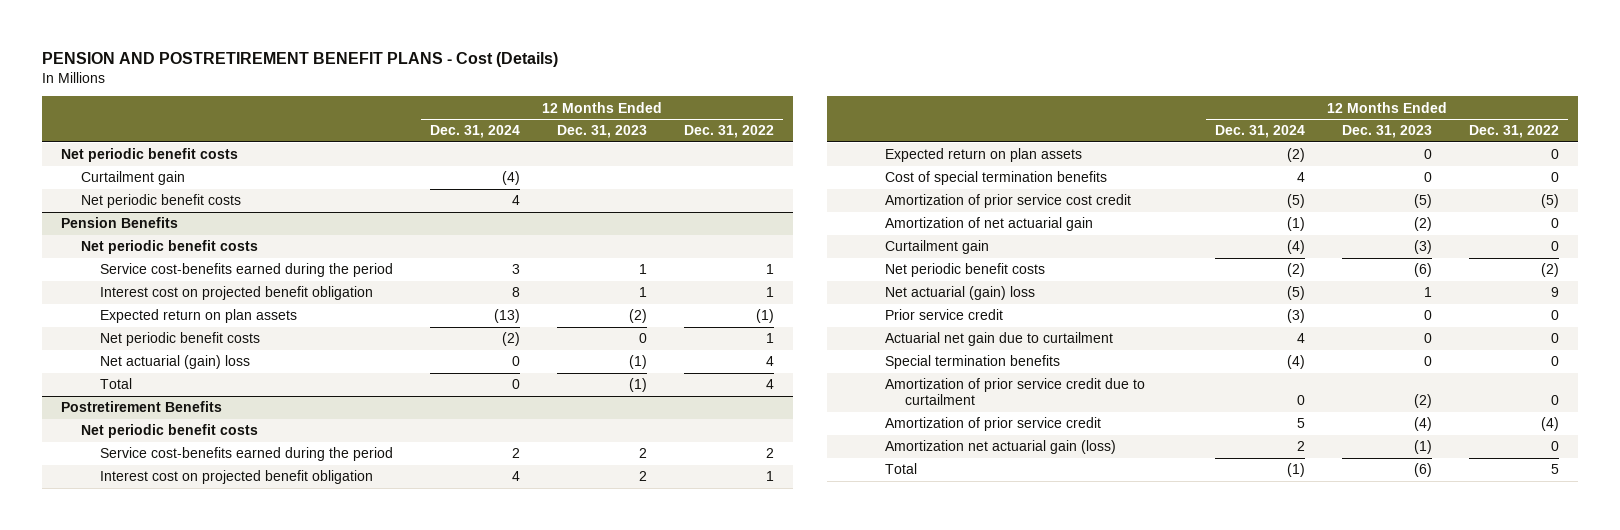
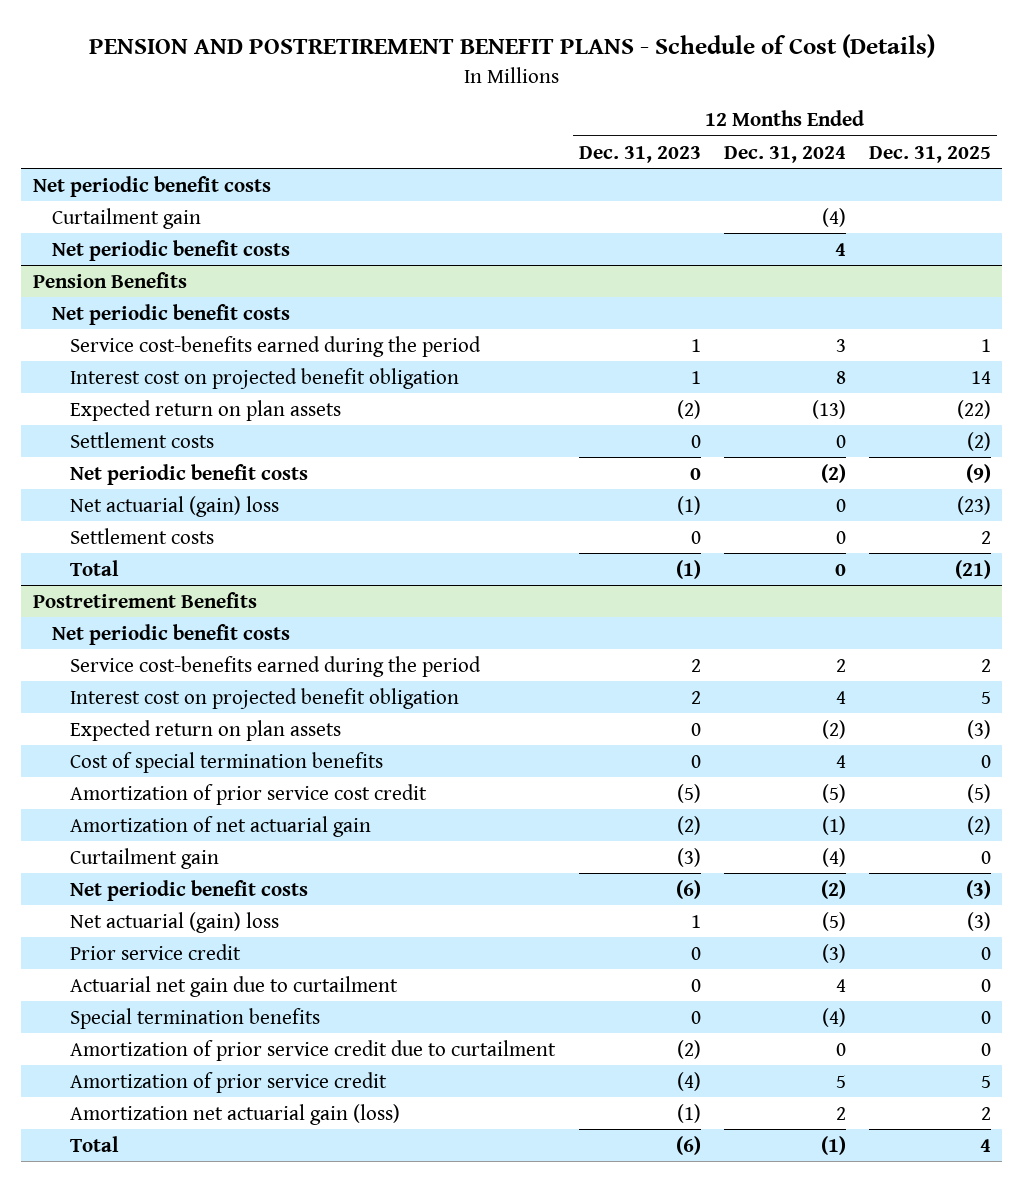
- PENSION AND POSTRETIREMENT BENEFIT PLANS - Cost (Details)
+ PENSION AND POSTRETIREMENT BENEFIT PLANS - Schedule of Cost (Details)
- | 12 Months Ended Dec. 31, 2024 | 12 Months Ended Dec. 31, 2023 | 12 Months Ended Dec. 31, 2022
+ | 12 Months Ended Dec. 31, 2023 | 12 Months Ended Dec. 31, 2024 | 12 Months Ended Dec. 31, 2025
@ Pension Benefits
+ Settlement costs | 0 | 0 | (2)
+ Settlement costs | 0 | 0 | 2

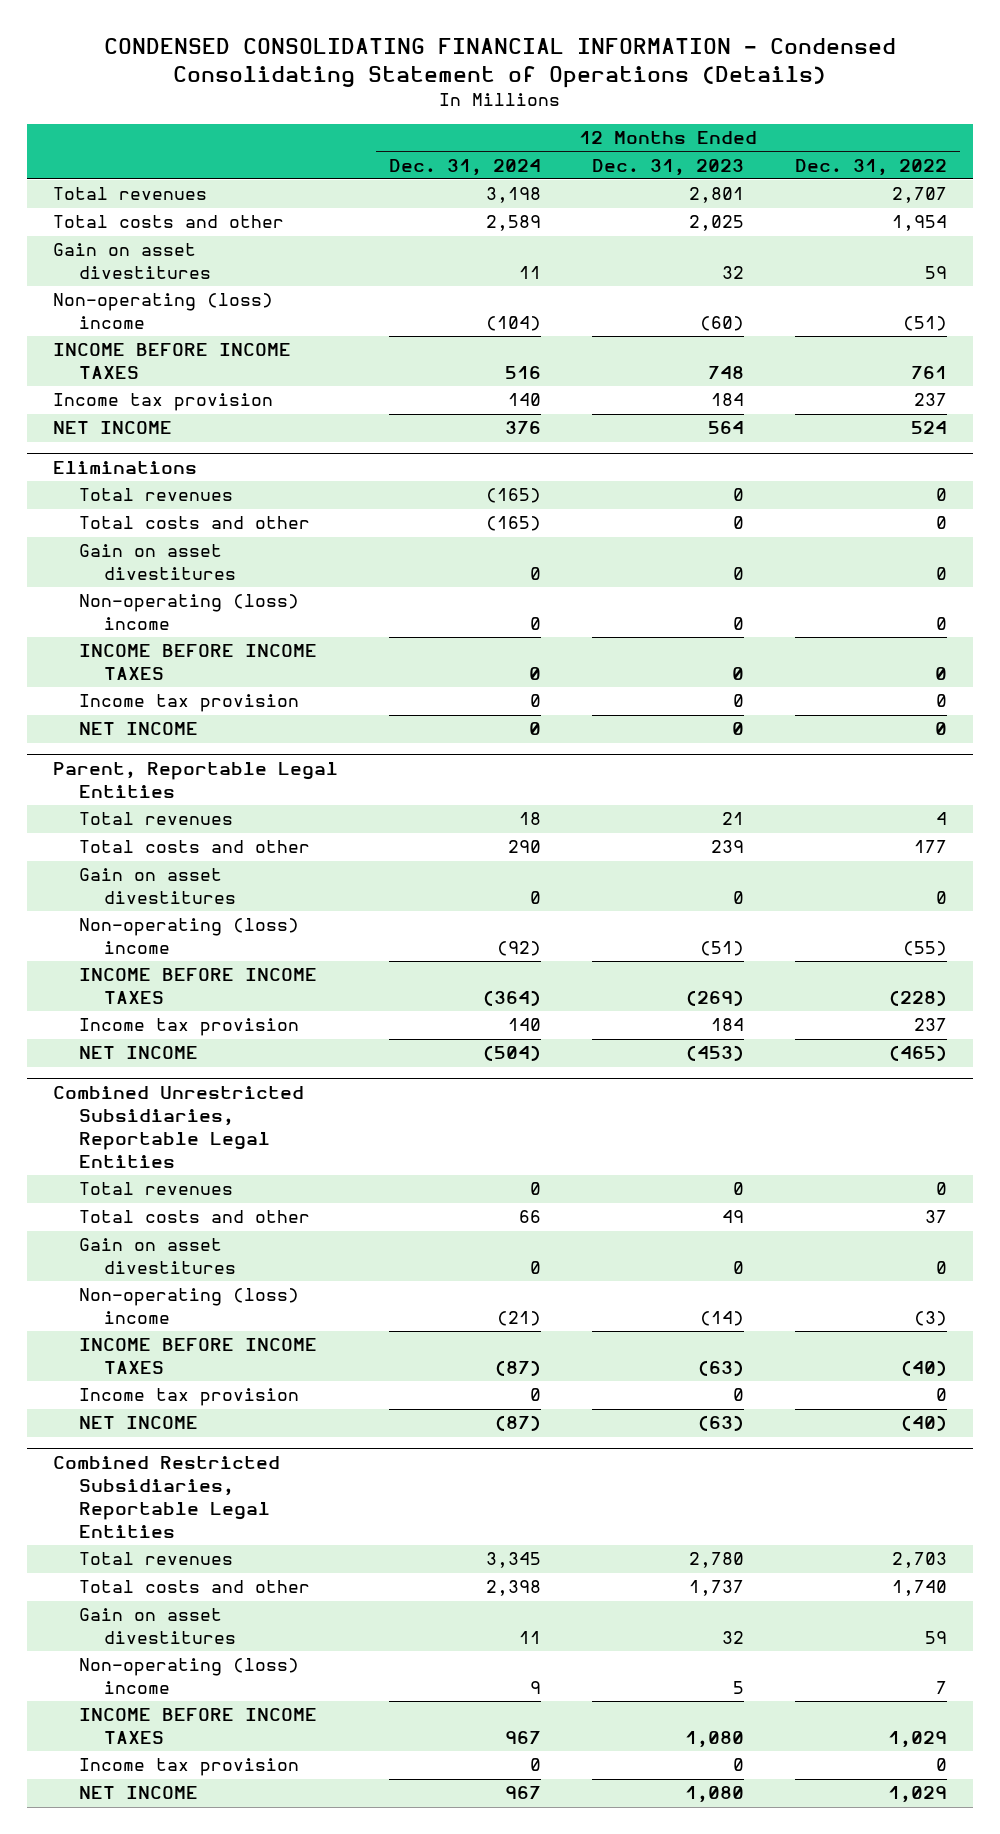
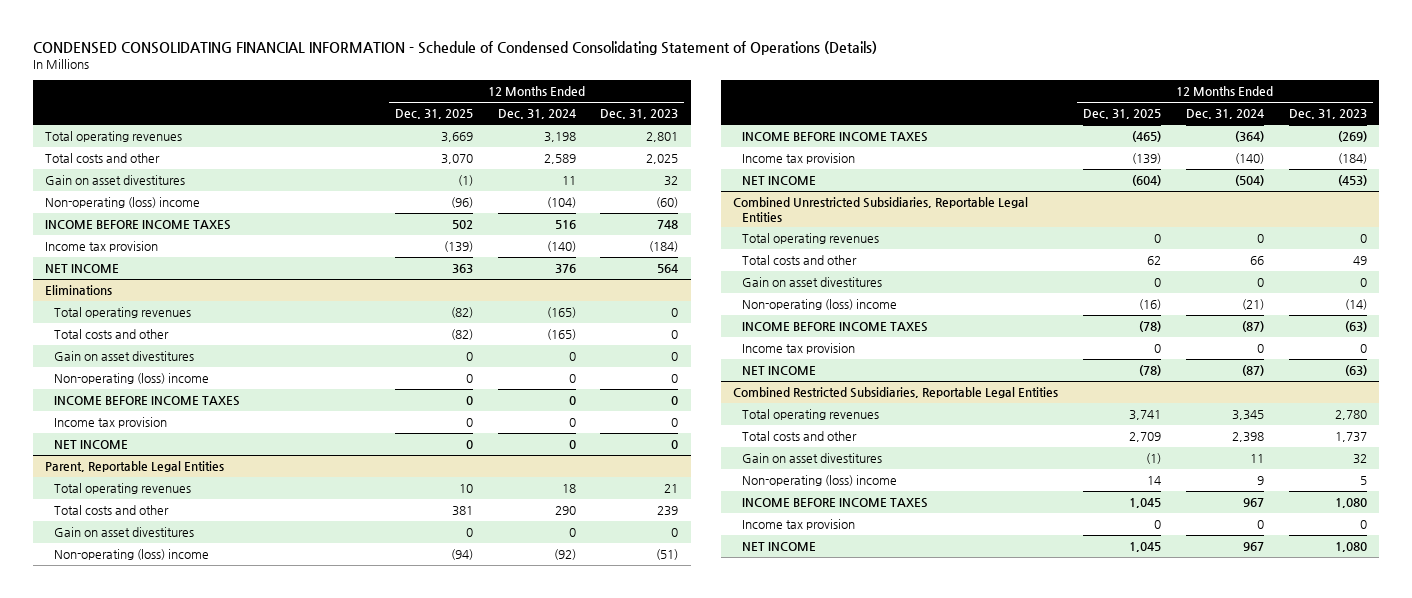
- CONDENSED CONSOLIDATING FINANCIAL INFORMATION - Condensed Consolidating Statement of Operations (Details)
+ CONDENSED CONSOLIDATING FINANCIAL INFORMATION - Schedule of Condensed Consolidating Statement of Operations (Details)
- | 12 Months Ended Dec. 31, 2024 | 12 Months Ended Dec. 31, 2023 | 12 Months Ended Dec. 31, 2022
+ | 12 Months Ended Dec. 31, 2025 | 12 Months Ended Dec. 31, 2024 | 12 Months Ended Dec. 31, 2023
- Total revenues | 3,198 | 2,801 | 2,707
+ Total operating revenues | 3,669 | 3,198 | 2,801
- Income tax provision | 140 | 184 | 237
+ Income tax provision | (139) | (140) | (184)
@ Eliminations
- Total revenues | (165) | 0 | 0
+ Total operating revenues | (82) | (165) | 0
@ Parent, Reportable Legal Entities
- Total revenues | 18 | 21 | 4
+ Total operating revenues | 10 | 18 | 21
- Income tax provision | 140 | 184 | 237
+ Income tax provision | (139) | (140) | (184)
@ Combined Unrestricted Subsidiaries, Reportable Legal Entities
- Total revenues | 0 | 0 | 0
+ Total operating revenues | 0 | 0 | 0
@ Combined Restricted Subsidiaries, Reportable Legal Entities
- Total revenues | 3,345 | 2,780 | 2,703
+ Total operating revenues | 3,741 | 3,345 | 2,780

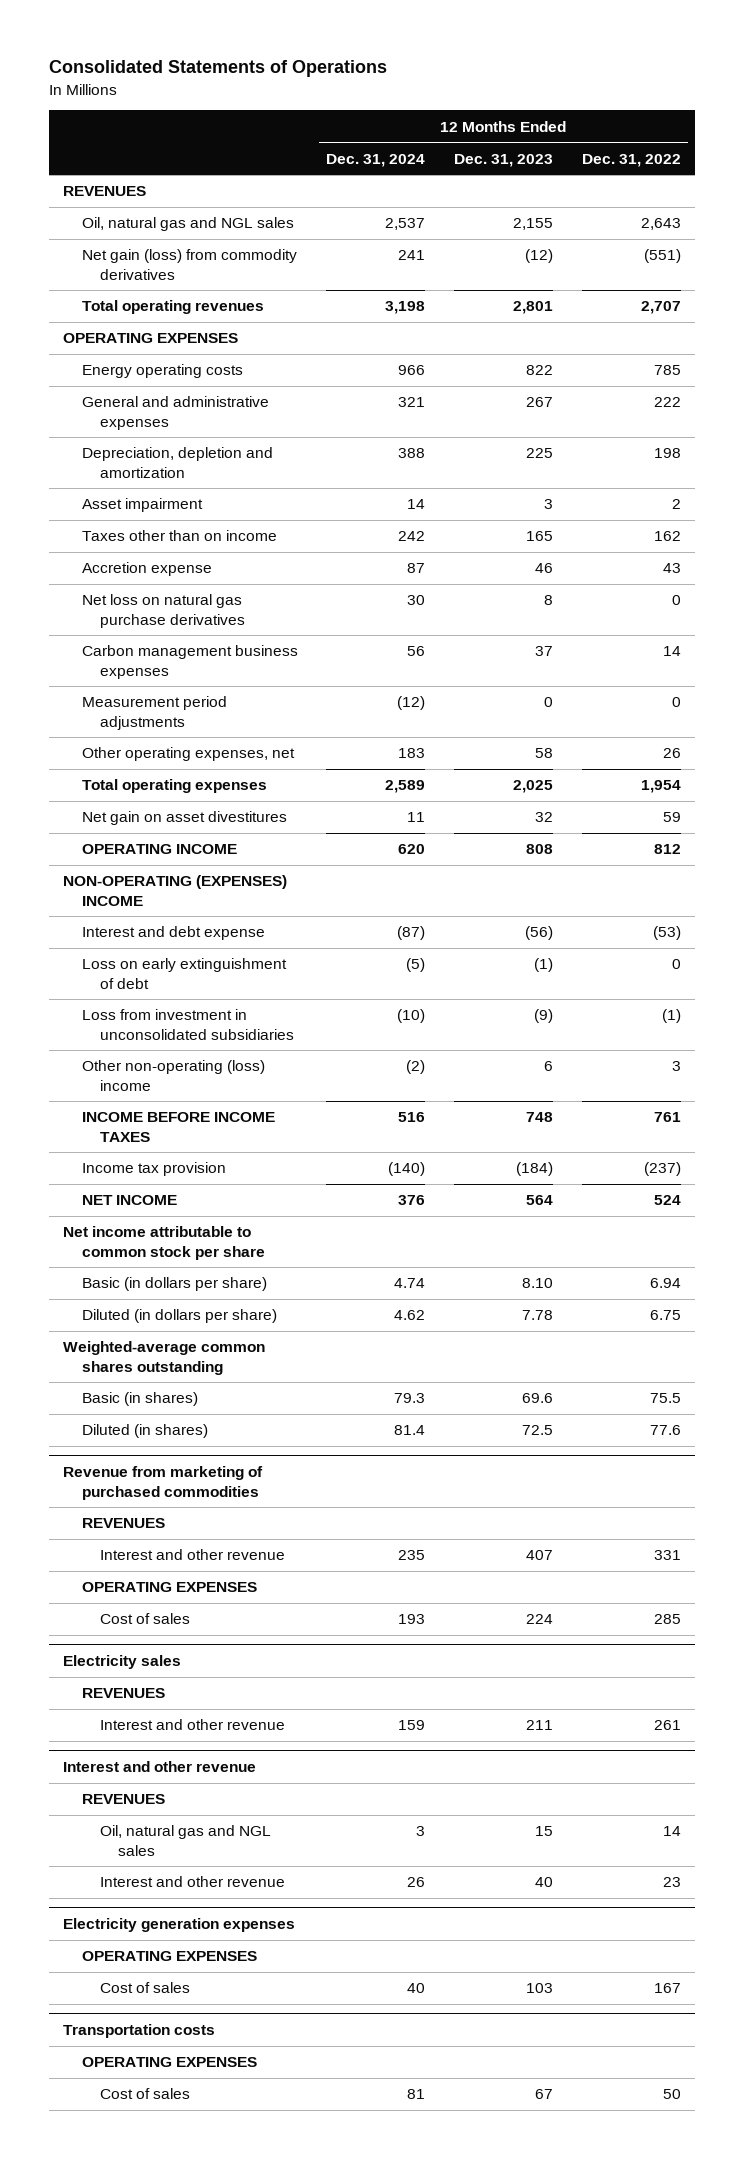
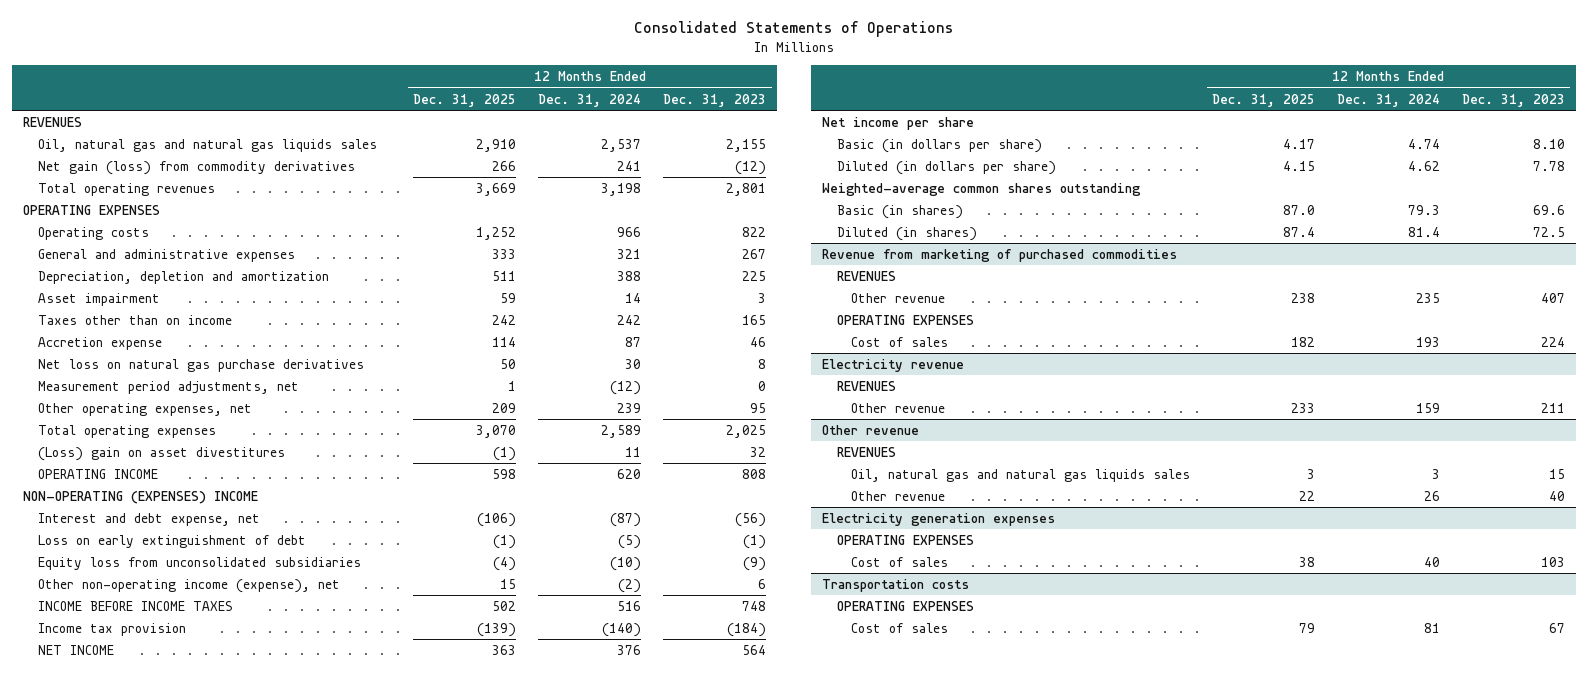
- | 12 Months Ended Dec. 31, 2024 | 12 Months Ended Dec. 31, 2023 | 12 Months Ended Dec. 31, 2022
+ | 12 Months Ended Dec. 31, 2025 | 12 Months Ended Dec. 31, 2024 | 12 Months Ended Dec. 31, 2023
- Oil, natural gas and NGL sales | 2,537 | 2,155 | 2,643
+ Oil, natural gas and natural gas liquids sales | 2,910 | 2,537 | 2,155
- Energy operating costs | 966 | 822 | 785
+ Operating costs | 1,252 | 966 | 822
- Carbon management business expenses | 56 | 37 | 14
- Measurement period adjustments | (12) | 0 | 0
- Other operating expenses, net | 183 | 58 | 26
+ Measurement period adjustments, net | 1 | (12) | 0
+ Other operating expenses, net | 209 | 239 | 95
- Net gain on asset divestitures | 11 | 32 | 59
+ (Loss) gain on asset divestitures | (1) | 11 | 32
- Interest and debt expense | (87) | (56) | (53)
+ Interest and debt expense, net | (106) | (87) | (56)
- Loss from investment in unconsolidated subsidiaries | (10) | (9) | (1)
- Other non-operating (loss) income | (2) | 6 | 3
+ Equity loss from unconsolidated subsidiaries | (4) | (10) | (9)
+ Other non-operating income (expense), net | 15 | (2) | 6
- Net income attributable to common stock per share
+ Net income per share
@ Revenue from marketing of purchased commodities
- Interest and other revenue | 235 | 407 | 331
+ Other revenue | 238 | 235 | 407
- Electricity sales
+ Electricity revenue
- Interest and other revenue | 159 | 211 | 261
- Interest and other revenue
+ Other revenue | 233 | 159 | 211
+ Other revenue
- Oil, natural gas and NGL sales | 3 | 15 | 14
- Interest and other revenue | 26 | 40 | 23
+ Oil, natural gas and natural gas liquids sales | 3 | 3 | 15
+ Other revenue | 22 | 26 | 40

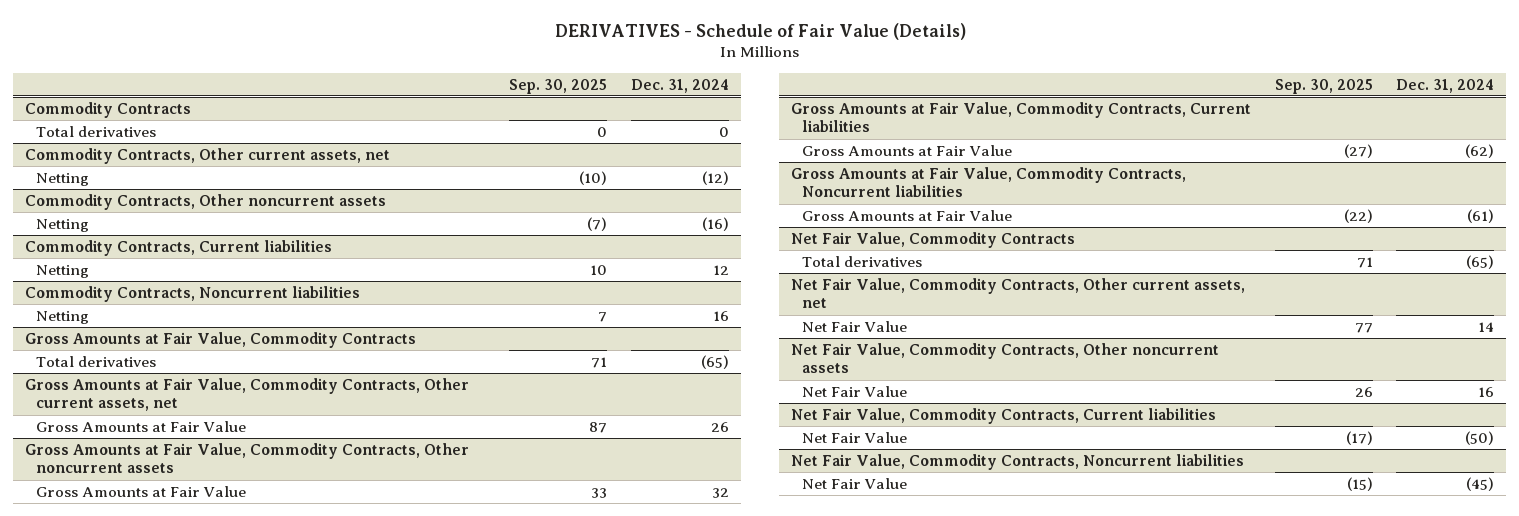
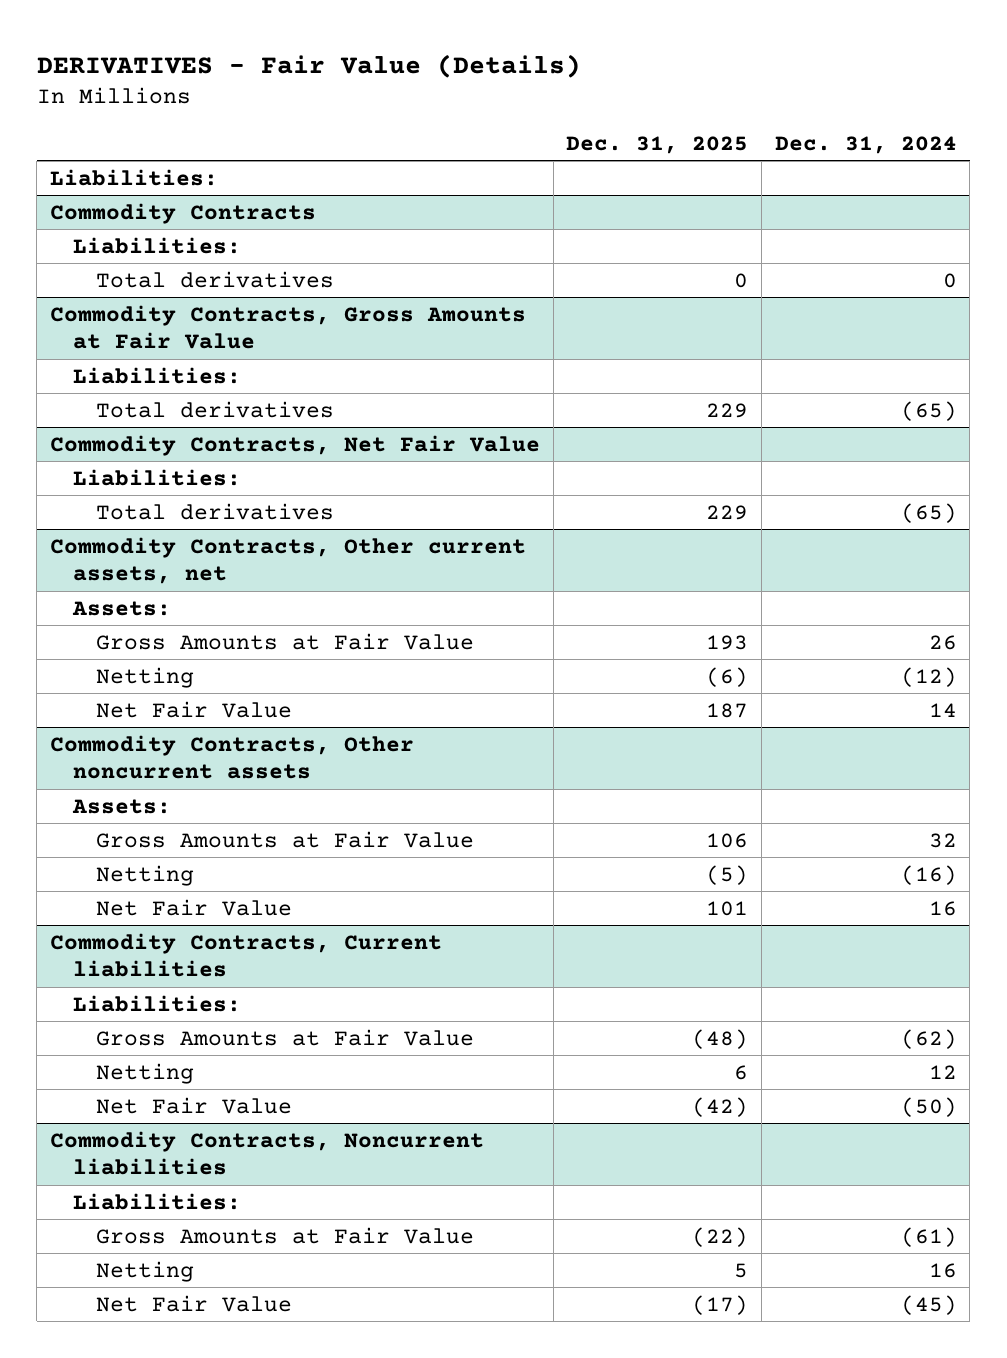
- DERIVATIVES - Schedule of Fair Value (Details)
+ DERIVATIVES - Fair Value (Details)
- | Sep. 30, 2025 | Dec. 31, 2024
+ | Dec. 31, 2025 | Dec. 31, 2024
+ Liabilities:
@ Commodity Contracts
+ Liabilities:
+ Commodity Contracts, Gross Amounts at Fair Value
+ Liabilities:
+ Total derivatives | 229 | (65)
+ Commodity Contracts, Net Fair Value
+ Liabilities:
+ Total derivatives | 229 | (65)
@ Commodity Contracts, Other current assets, net
+ Assets:
+ Gross Amounts at Fair Value | 193 | 26
+ Net Fair Value | 187 | 14
@ Commodity Contracts, Other noncurrent assets
+ Assets:
+ Gross Amounts at Fair Value | 106 | 32
+ Net Fair Value | 101 | 16
@ Commodity Contracts, Current liabilities
+ Liabilities:
+ Gross Amounts at Fair Value | (48) | (62)
+ Net Fair Value | (42) | (50)
- Gross Amounts at Fair Value, Commodity Contracts
- Total derivatives | 71 | (65)
- Gross Amounts at Fair Value, Commodity Contracts, Other current assets, net
- Gross Amounts at Fair Value | 87 | 26
- Gross Amounts at Fair Value, Commodity Contracts, Other noncurrent assets
- Gross Amounts at Fair Value | 33 | 32
- Gross Amounts at Fair Value, Commodity Contracts, Current liabilities
- Gross Amounts at Fair Value | (27) | (62)
- Gross Amounts at Fair Value, Commodity Contracts, Noncurrent liabilities
@ Commodity Contracts, Noncurrent liabilities
+ Liabilities:
- Net Fair Value, Commodity Contracts
- Total derivatives | 71 | (65)
- Net Fair Value, Commodity Contracts, Other current assets, net
- Net Fair Value | 77 | 14
- Net Fair Value, Commodity Contracts, Other noncurrent assets
- Net Fair Value | 26 | 16
- Net Fair Value, Commodity Contracts, Current liabilities
- Net Fair Value | (17) | (50)
- Net Fair Value, Commodity Contracts, Noncurrent liabilities
@ Commodity Contracts, Noncurrent liabilities
moved down: Netting | 5 | 16

